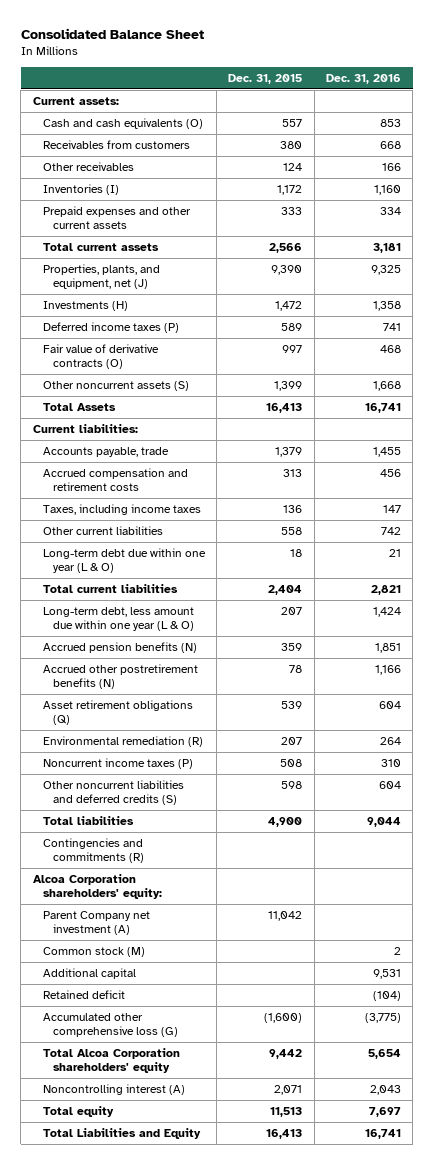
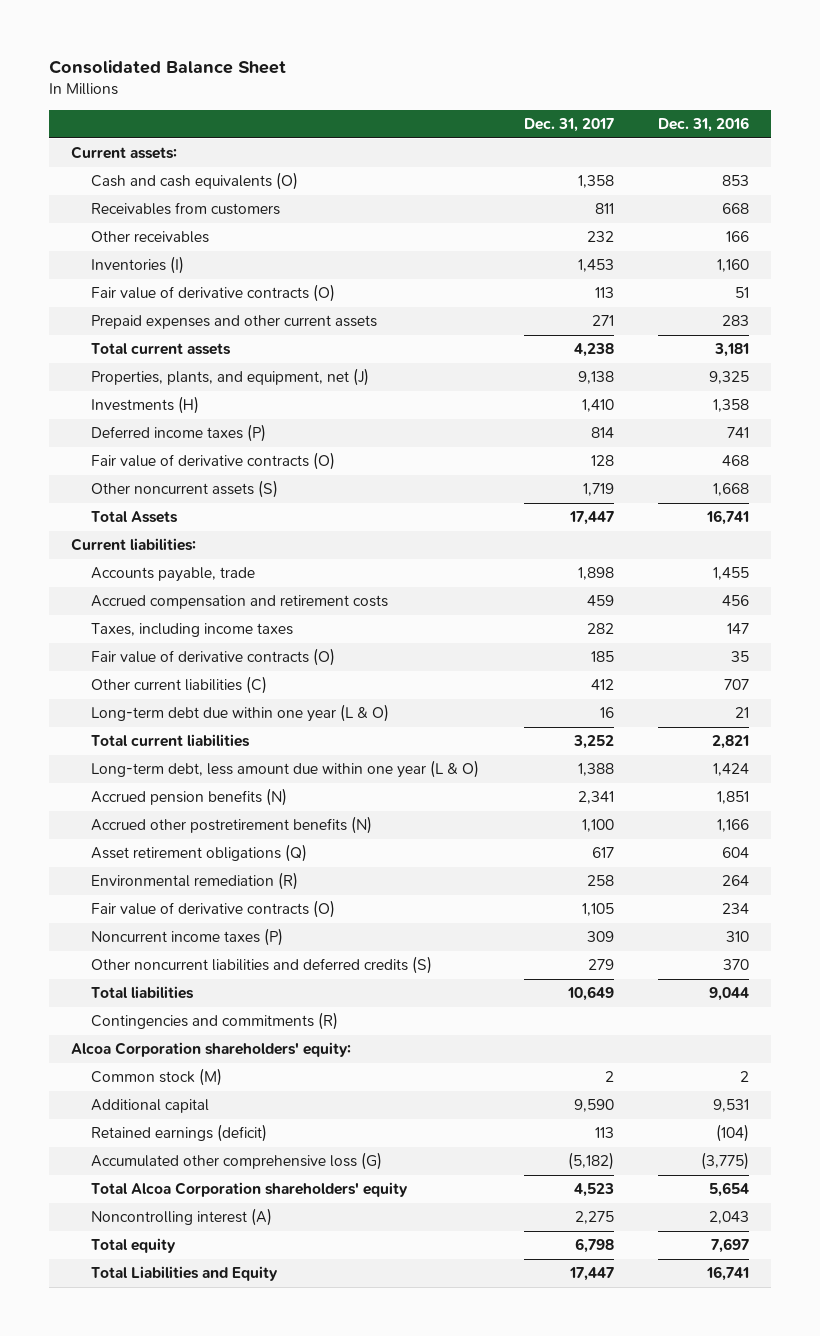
- | Dec. 31, 2015 | Dec. 31, 2016
+ | Dec. 31, 2017 | Dec. 31, 2016
- Prepaid expenses and other current assets | 333 | 334
+ Fair value of derivative contracts (O) | 113 | 51
+ Prepaid expenses and other current assets | 271 | 283
- Other current liabilities | 558 | 742
+ Fair value of derivative contracts (O) | 185 | 35
+ Other current liabilities (C) | 412 | 707
+ Fair value of derivative contracts (O) | 1,105 | 234
- Other noncurrent liabilities and deferred credits (S) | 598 | 604
+ Other noncurrent liabilities and deferred credits (S) | 279 | 370
- Parent Company net investment (A) | 11,042 |
- Retained deficit | | (104)
+ Retained earnings (deficit) | 113 | (104)

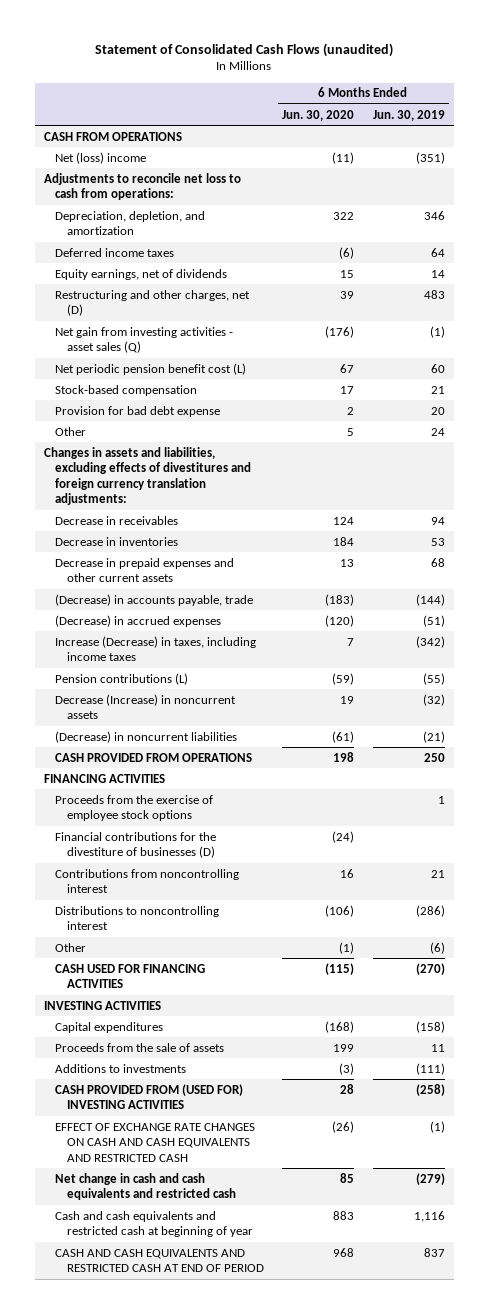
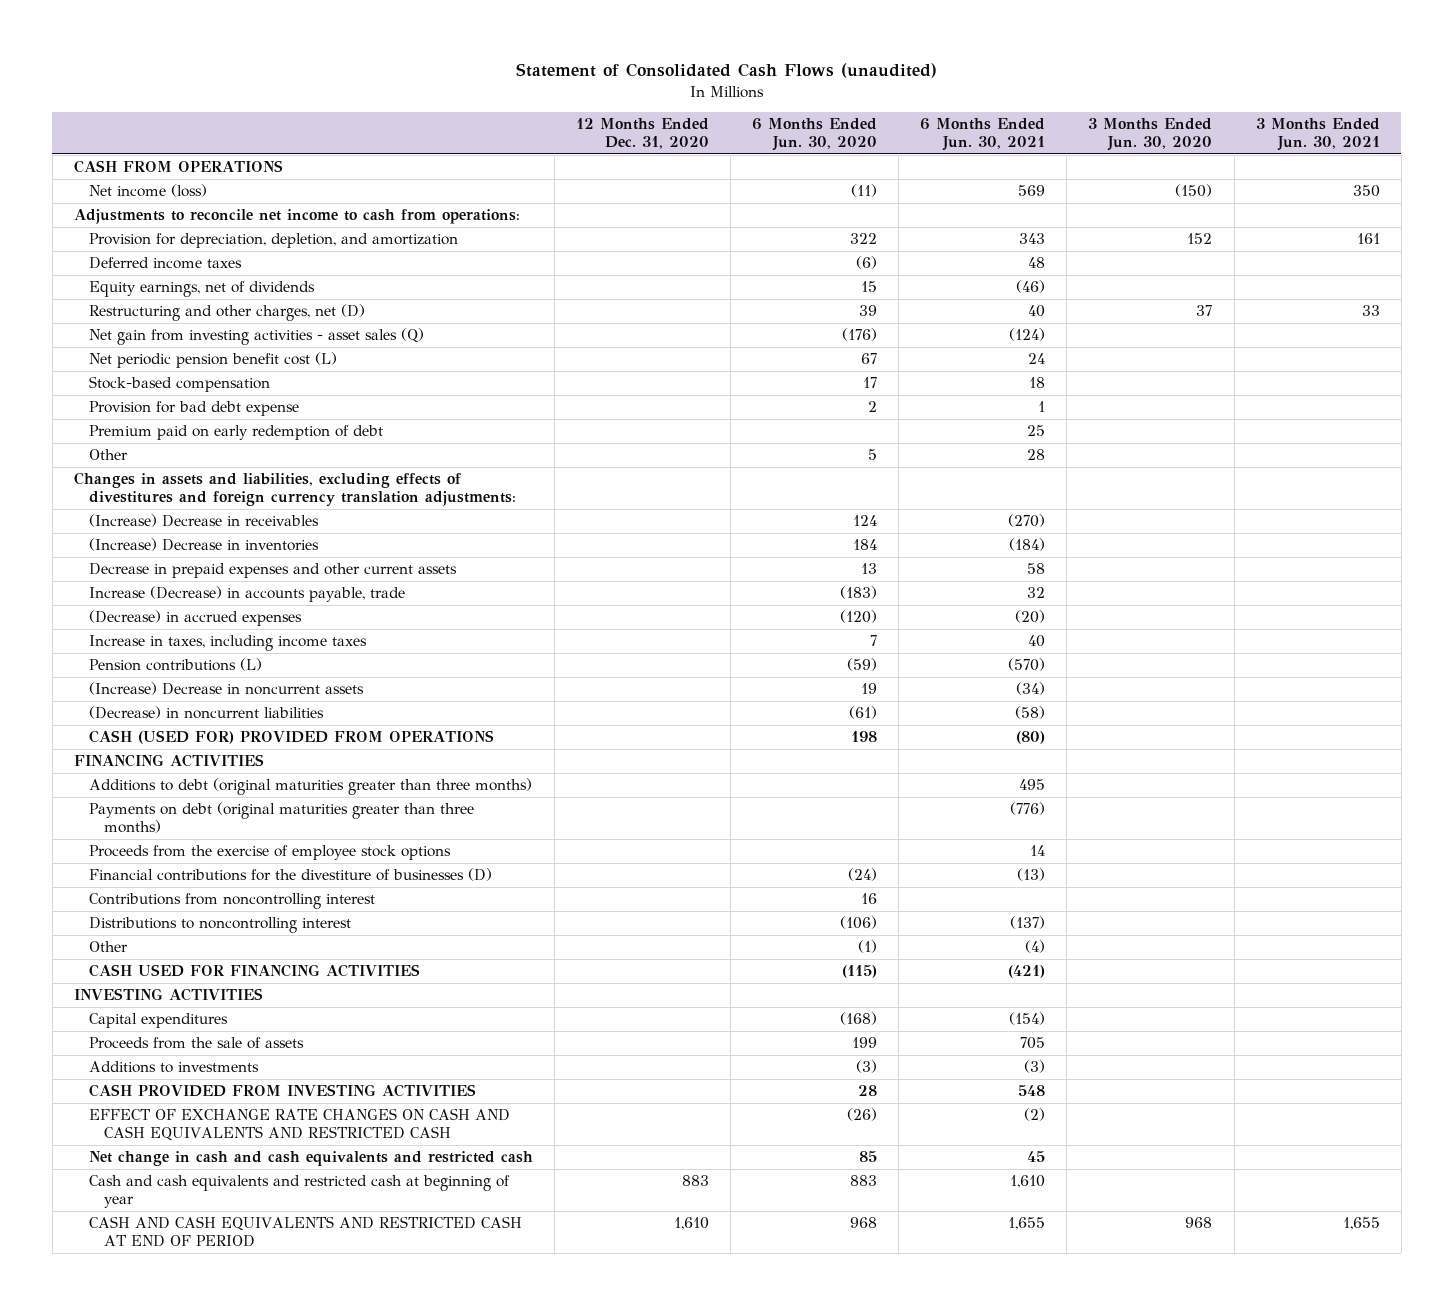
- | 6 Months Ended Jun. 30, 2020 | 6 Months Ended Jun. 30, 2019
+ | 12 Months Ended Dec. 31, 2020 | 6 Months Ended Jun. 30, 2020 | 6 Months Ended Jun. 30, 2021 | 3 Months Ended Jun. 30, 2020 | 3 Months Ended Jun. 30, 2021
- Net (loss) income | (11) | (351)
- Adjustments to reconcile net loss to cash from operations:
- Depreciation, depletion, and amortization | 322 | 346
+ Net income (loss) | | (11) | 569 | (150) | 350
+ Adjustments to reconcile net income to cash from operations:
+ Provision for depreciation, depletion, and amortization | | 322 | 343 | 152 | 161
+ Premium paid on early redemption of debt | | | 25 | |
- Decrease in receivables | 124 | 94
- Decrease in inventories | 184 | 53
+ (Increase) Decrease in receivables | | 124 | (270) | |
+ (Increase) Decrease in inventories | | 184 | (184) | |
- (Decrease) in accounts payable, trade | (183) | (144)
+ Increase (Decrease) in accounts payable, trade | | (183) | 32 | |
- Increase (Decrease) in taxes, including income taxes | 7 | (342)
+ Increase in taxes, including income taxes | | 7 | 40 | |
- Decrease (Increase) in noncurrent assets | 19 | (32)
+ (Increase) Decrease in noncurrent assets | | 19 | (34) | |
- CASH PROVIDED FROM OPERATIONS | 198 | 250
+ CASH (USED FOR) PROVIDED FROM OPERATIONS | | 198 | (80) | |
+ Additions to debt (original maturities greater than three months) | | | 495 | |
+ Payments on debt (original maturities greater than three months) | | | (776) | |
- CASH PROVIDED FROM (USED FOR) INVESTING ACTIVITIES | 28 | (258)
+ CASH PROVIDED FROM INVESTING ACTIVITIES | | 28 | 548 | |

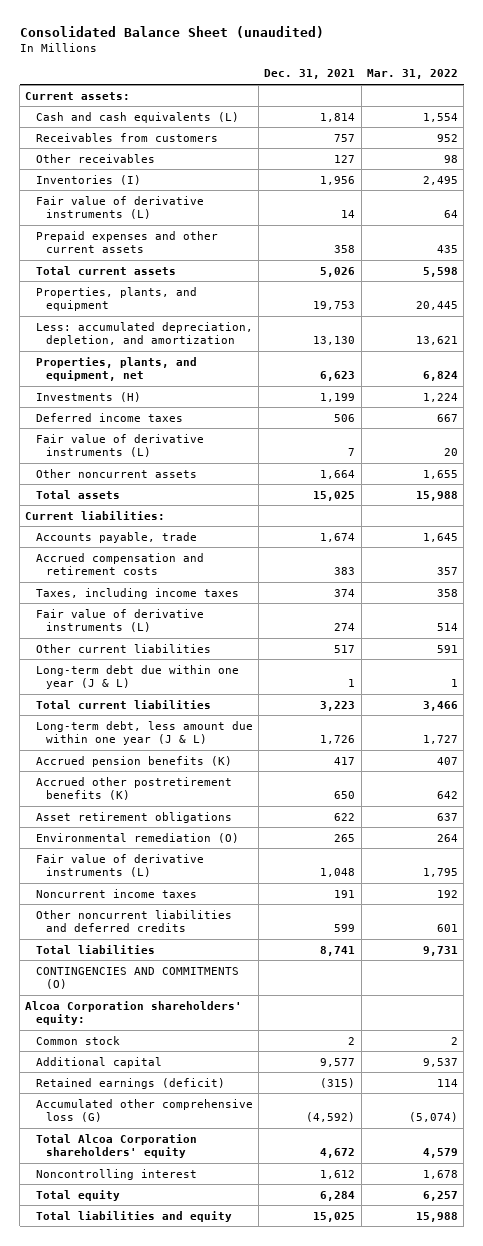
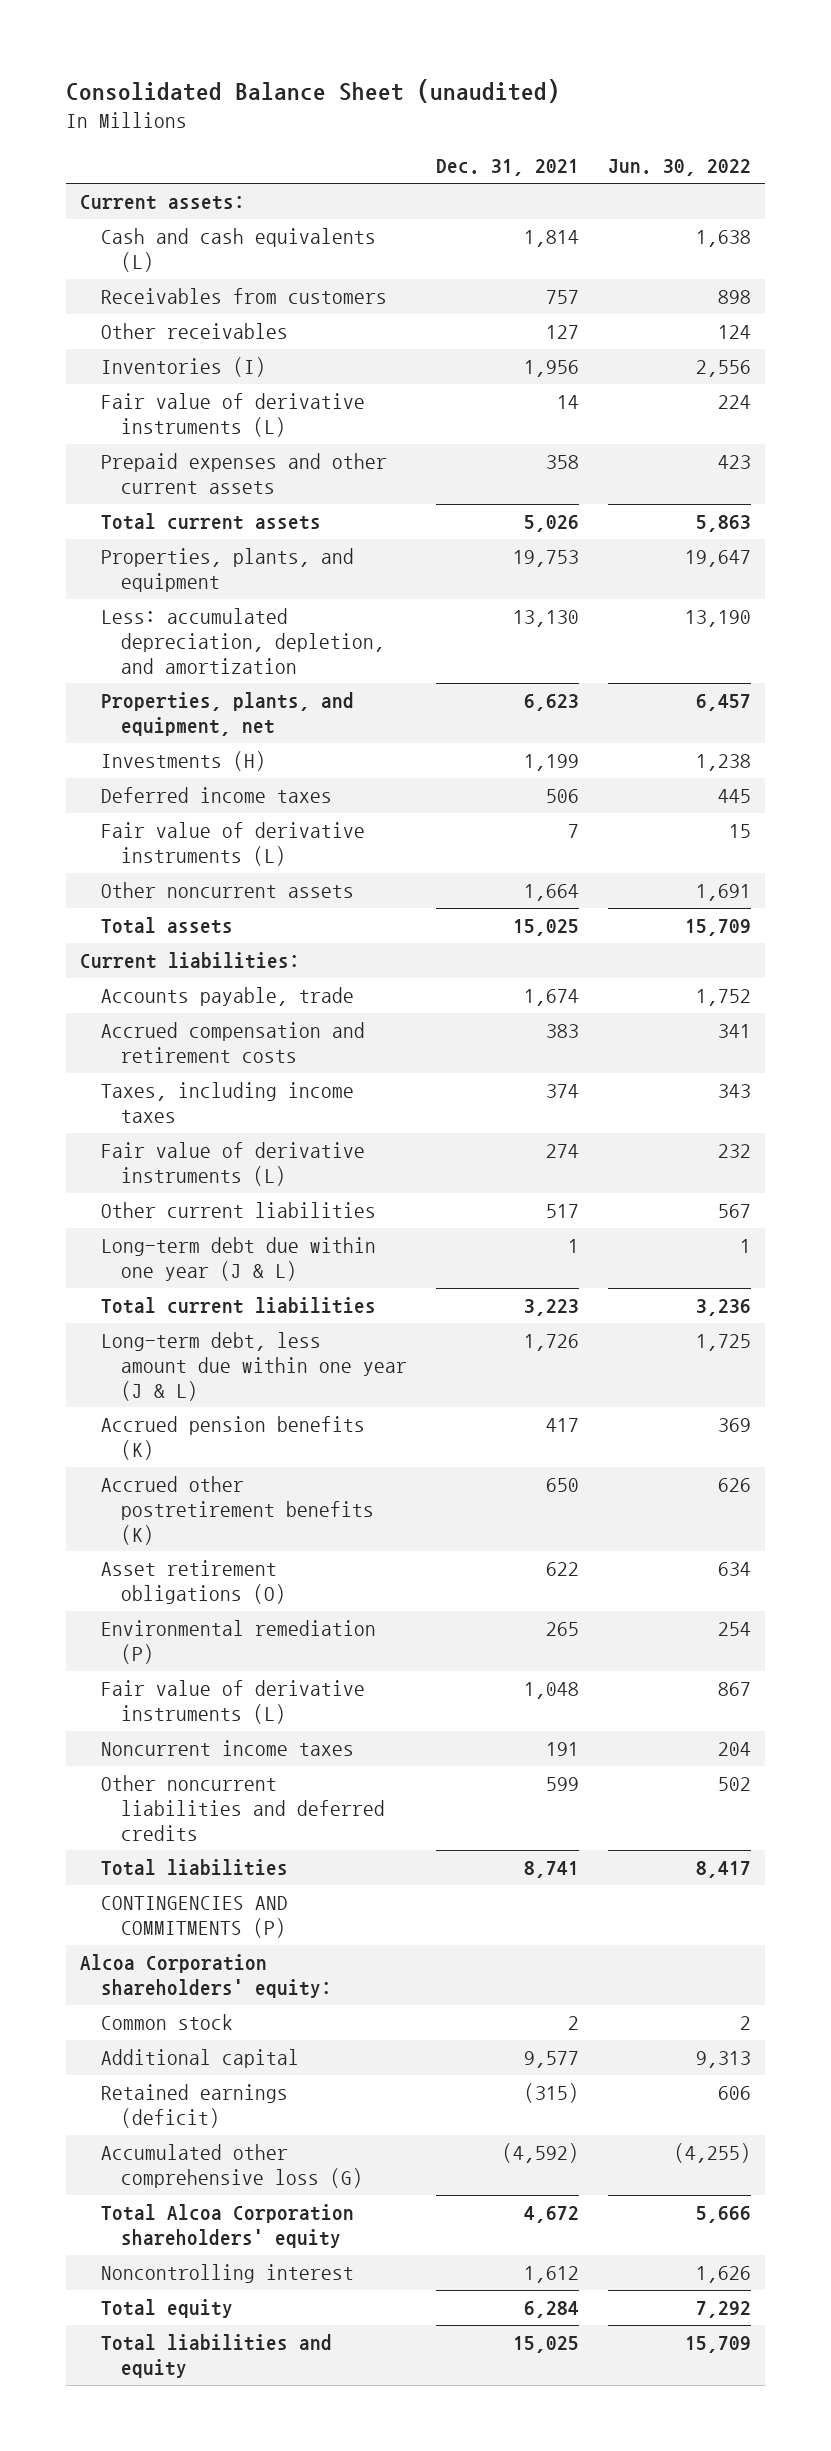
- | Dec. 31, 2021 | Mar. 31, 2022
+ | Dec. 31, 2021 | Jun. 30, 2022
- Asset retirement obligations | 622 | 637
- Environmental remediation (O) | 265 | 264
+ Asset retirement obligations (O) | 622 | 634
+ Environmental remediation (P) | 265 | 254
- CONTINGENCIES AND COMMITMENTS (O)
+ CONTINGENCIES AND COMMITMENTS (P)

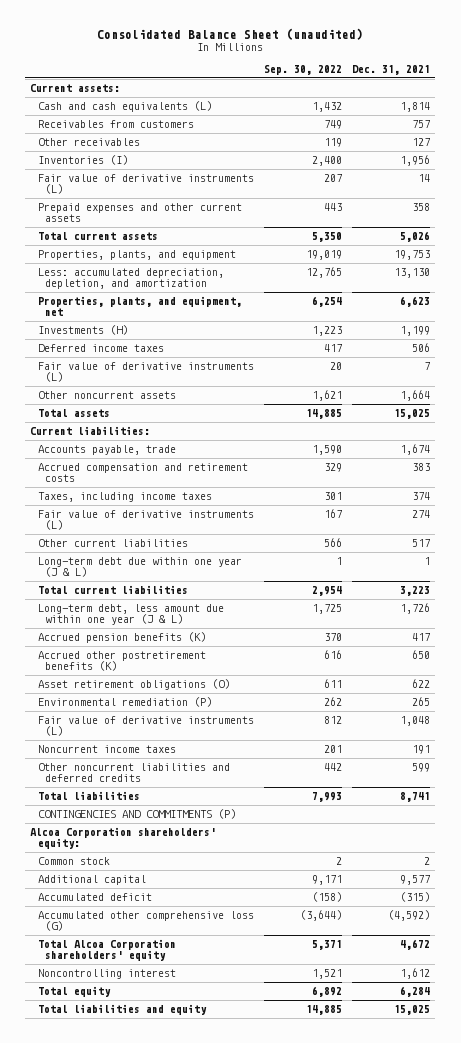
- | Dec. 31, 2021 | Jun. 30, 2022
+ | Sep. 30, 2022 | Dec. 31, 2021
- Retained earnings (deficit) | (315) | 606
+ Accumulated deficit | (158) | (315)

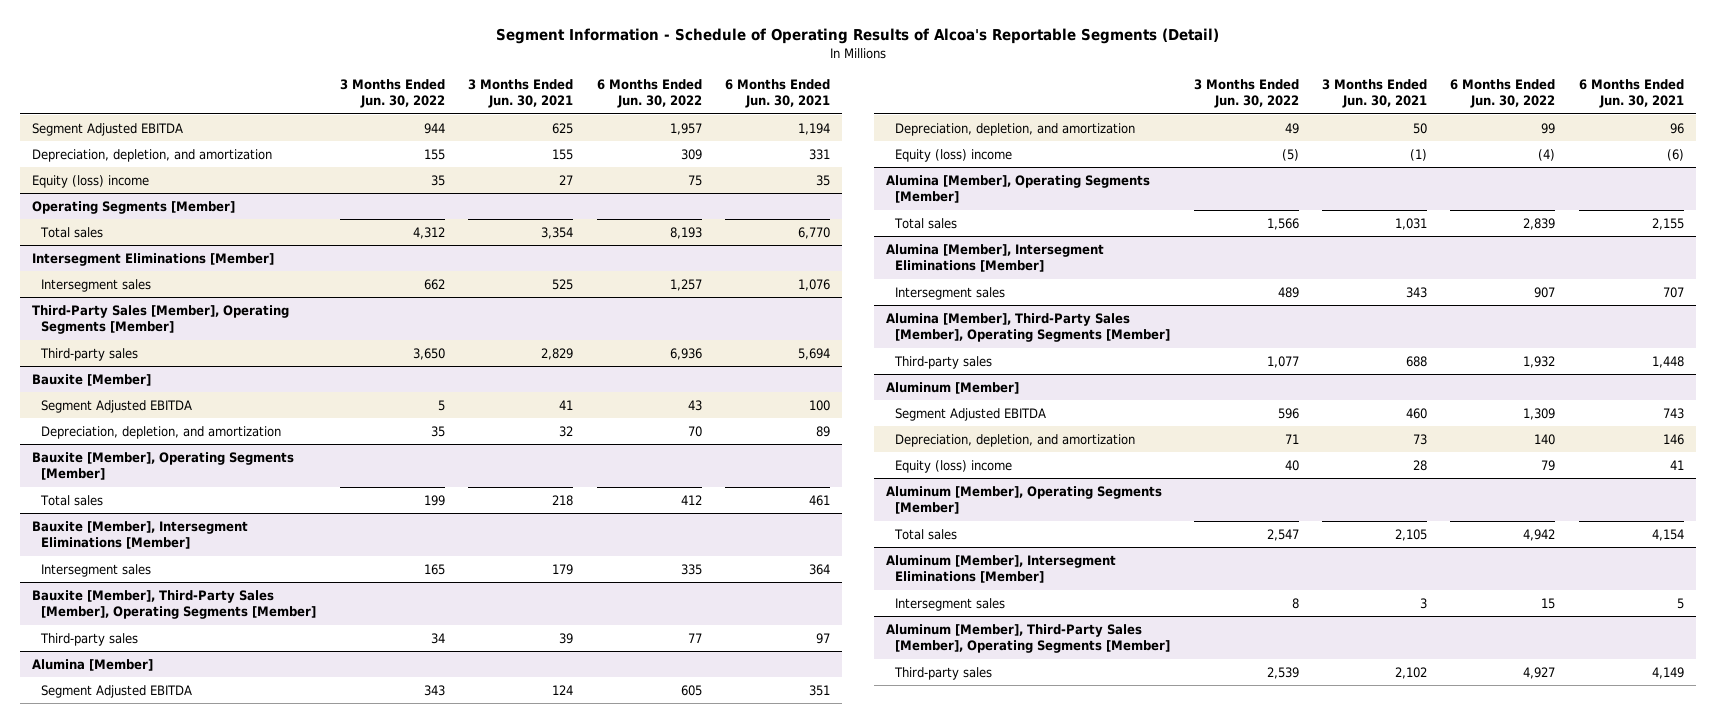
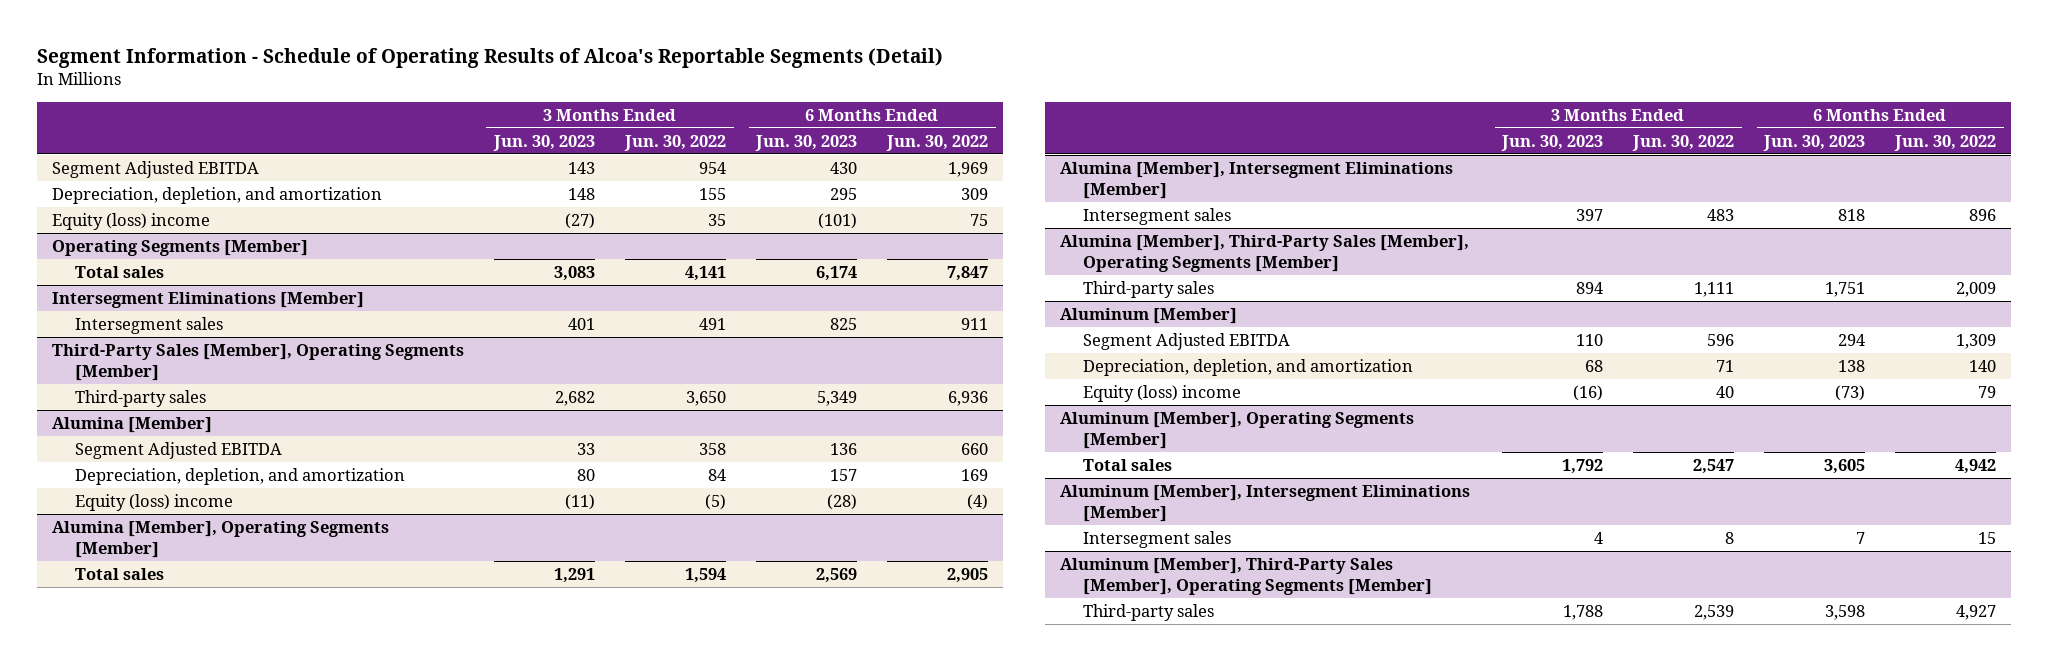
- | 3 Months Ended Jun. 30, 2022 | 3 Months Ended Jun. 30, 2021 | 6 Months Ended Jun. 30, 2022 | 6 Months Ended Jun. 30, 2021
+ | 3 Months Ended Jun. 30, 2023 | 3 Months Ended Jun. 30, 2022 | 6 Months Ended Jun. 30, 2023 | 6 Months Ended Jun. 30, 2022
- Segment Adjusted EBITDA | 944 | 625 | 1,957 | 1,194
+ Segment Adjusted EBITDA | 143 | 954 | 430 | 1,969
@ Operating Segments [Member]
- Total sales | 4,312 | 3,354 | 8,193 | 6,770
+ Total sales | 3,083 | 4,141 | 6,174 | 7,847
@ Intersegment Eliminations [Member]
- Intersegment sales | 662 | 525 | 1,257 | 1,076
+ Intersegment sales | 401 | 491 | 825 | 911
- Bauxite [Member]
- Segment Adjusted EBITDA | 5 | 41 | 43 | 100
- Depreciation, depletion, and amortization | 35 | 32 | 70 | 89
- Bauxite [Member], Operating Segments [Member]
- Total sales | 199 | 218 | 412 | 461
- Bauxite [Member], Intersegment Eliminations [Member]
- Intersegment sales | 165 | 179 | 335 | 364
- Bauxite [Member], Third-Party Sales [Member], Operating Segments [Member]
- Third-party sales | 34 | 39 | 77 | 97
@ Alumina [Member]
- Segment Adjusted EBITDA | 343 | 124 | 605 | 351
- Depreciation, depletion, and amortization | 49 | 50 | 99 | 96
+ Segment Adjusted EBITDA | 33 | 358 | 136 | 660
+ Depreciation, depletion, and amortization | 80 | 84 | 157 | 169
@ Alumina [Member], Operating Segments [Member]
- Total sales | 1,566 | 1,031 | 2,839 | 2,155
+ Total sales | 1,291 | 1,594 | 2,569 | 2,905
@ Alumina [Member], Intersegment Eliminations [Member]
- Intersegment sales | 489 | 343 | 907 | 707
+ Intersegment sales | 397 | 483 | 818 | 896
@ Alumina [Member], Third-Party Sales [Member], Operating Segments [Member]
- Third-party sales | 1,077 | 688 | 1,932 | 1,448
+ Third-party sales | 894 | 1,111 | 1,751 | 2,009

